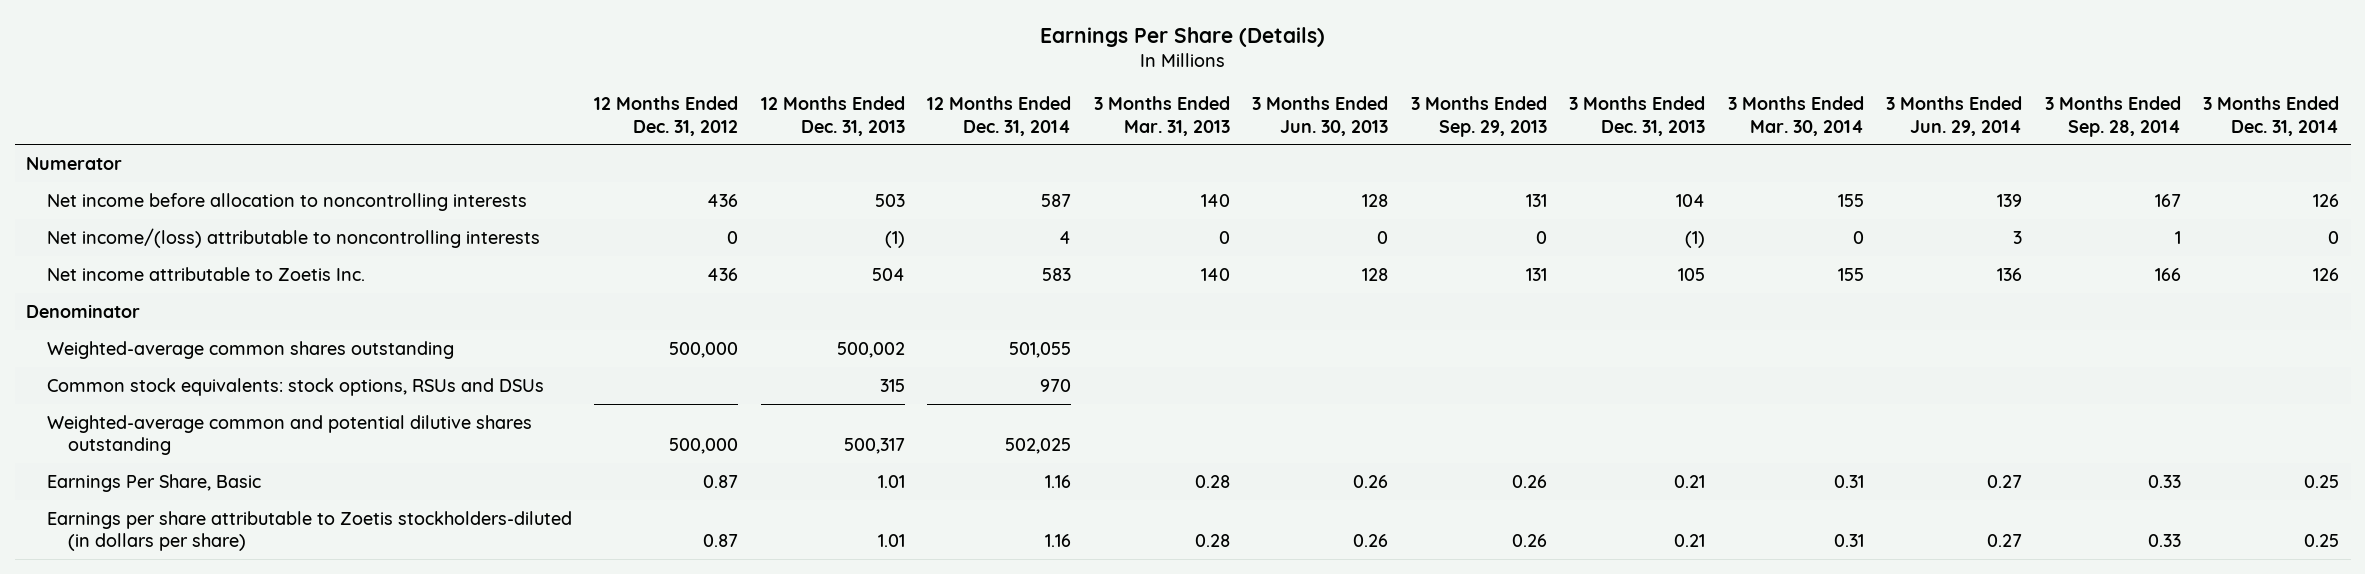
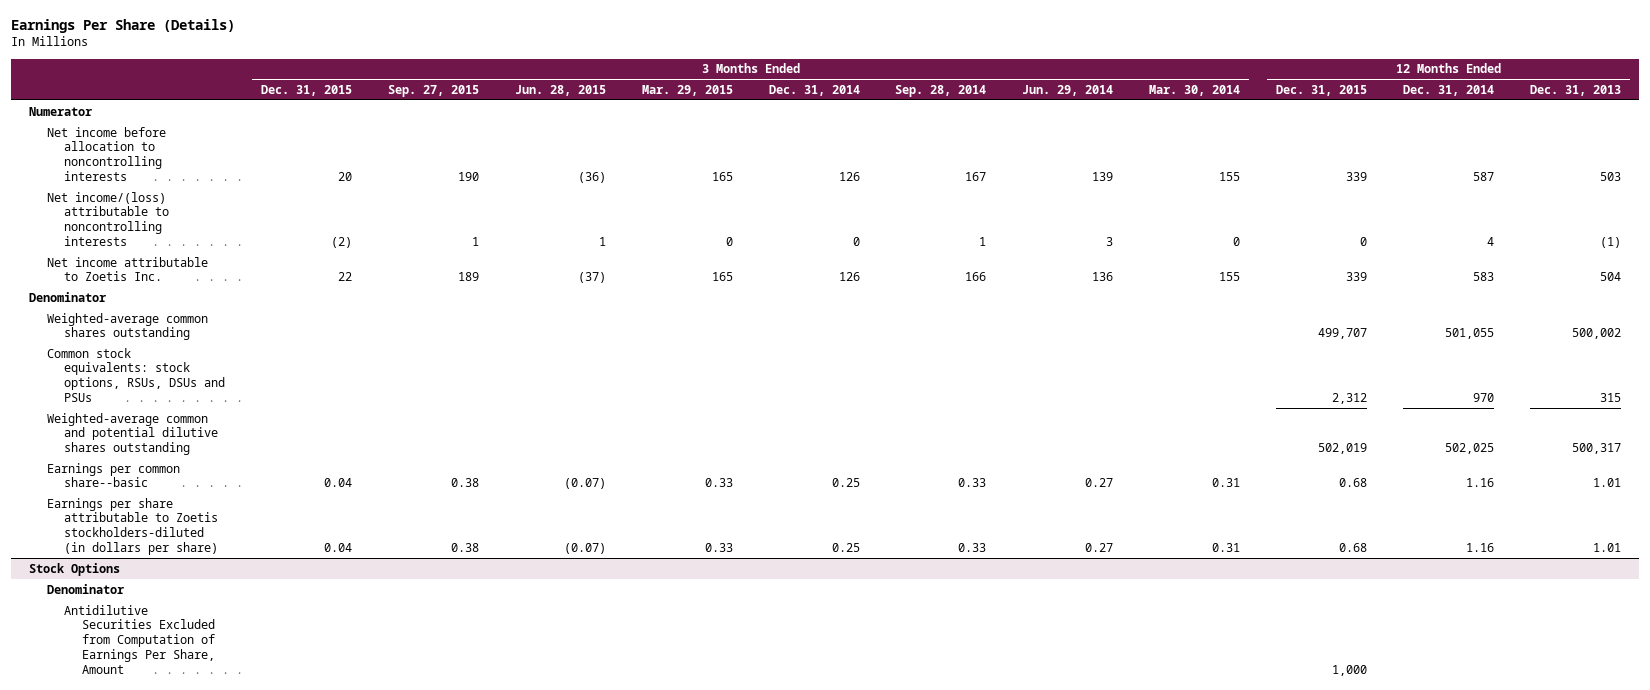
- | 12 Months Ended Dec. 31, 2012 | 12 Months Ended Dec. 31, 2013 | 12 Months Ended Dec. 31, 2014 | 3 Months Ended Mar. 31, 2013 | 3 Months Ended Jun. 30, 2013 | 3 Months Ended Sep. 29, 2013 | 3 Months Ended Dec. 31, 2013 | 3 Months Ended Mar. 30, 2014 | 3 Months Ended Jun. 29, 2014 | 3 Months Ended Sep. 28, 2014 | 3 Months Ended Dec. 31, 2014
+ | 3 Months Ended Dec. 31, 2015 | 3 Months Ended Sep. 27, 2015 | 3 Months Ended Jun. 28, 2015 | 3 Months Ended Mar. 29, 2015 | 3 Months Ended Dec. 31, 2014 | 3 Months Ended Sep. 28, 2014 | 3 Months Ended Jun. 29, 2014 | 3 Months Ended Mar. 30, 2014 | 12 Months Ended Dec. 31, 2015 | 12 Months Ended Dec. 31, 2014 | 12 Months Ended Dec. 31, 2013
- Common stock equivalents: stock options, RSUs and DSUs | | 315 | 970 | | | | | | | |
+ Common stock equivalents: stock options, RSUs, DSUs and PSUs | | | | | | | | | 2,312 | 970 | 315
- Earnings Per Share, Basic | 0.87 | 1.01 | 1.16 | 0.28 | 0.26 | 0.26 | 0.21 | 0.31 | 0.27 | 0.33 | 0.25
+ Earnings per common share--basic | 0.04 | 0.38 | (0.07) | 0.33 | 0.25 | 0.33 | 0.27 | 0.31 | 0.68 | 1.16 | 1.01
+ Stock Options
+ Denominator
+ Antidilutive Securities Excluded from Computation of Earnings Per Share, Amount | | | | | | | | | 1,000 | |

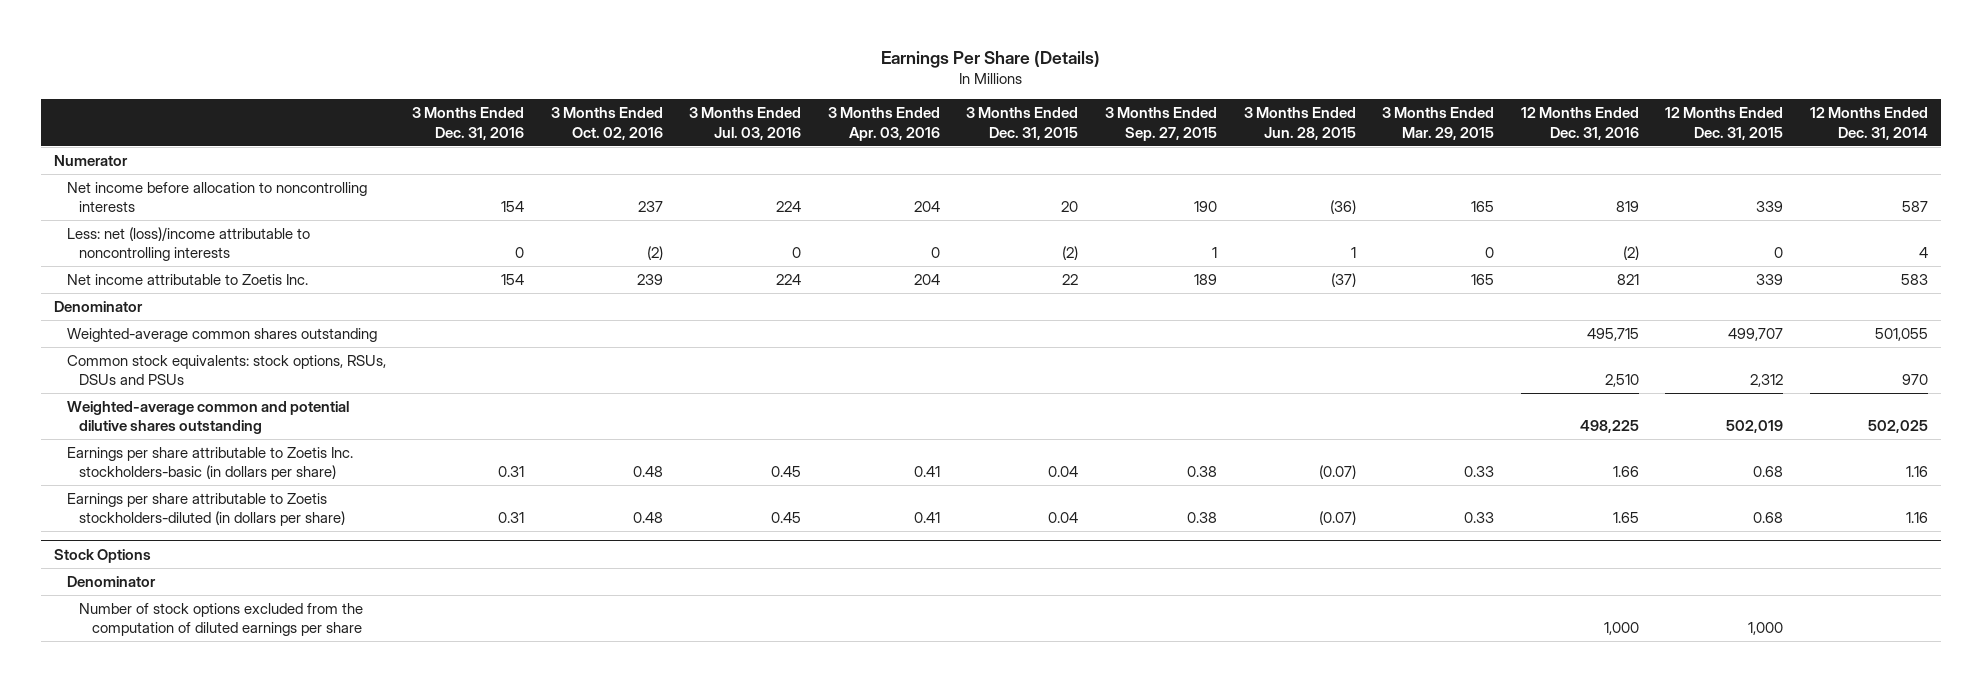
- | 3 Months Ended Dec. 31, 2015 | 3 Months Ended Sep. 27, 2015 | 3 Months Ended Jun. 28, 2015 | 3 Months Ended Mar. 29, 2015 | 3 Months Ended Dec. 31, 2014 | 3 Months Ended Sep. 28, 2014 | 3 Months Ended Jun. 29, 2014 | 3 Months Ended Mar. 30, 2014 | 12 Months Ended Dec. 31, 2015 | 12 Months Ended Dec. 31, 2014 | 12 Months Ended Dec. 31, 2013
+ | 3 Months Ended Dec. 31, 2016 | 3 Months Ended Oct. 02, 2016 | 3 Months Ended Jul. 03, 2016 | 3 Months Ended Apr. 03, 2016 | 3 Months Ended Dec. 31, 2015 | 3 Months Ended Sep. 27, 2015 | 3 Months Ended Jun. 28, 2015 | 3 Months Ended Mar. 29, 2015 | 12 Months Ended Dec. 31, 2016 | 12 Months Ended Dec. 31, 2015 | 12 Months Ended Dec. 31, 2014
- Net income/(loss) attributable to noncontrolling interests | (2) | 1 | 1 | 0 | 0 | 1 | 3 | 0 | 0 | 4 | (1)
+ Less: net (loss)/income attributable to noncontrolling interests | 0 | (2) | 0 | 0 | (2) | 1 | 1 | 0 | (2) | 0 | 4
- Earnings per common share--basic | 0.04 | 0.38 | (0.07) | 0.33 | 0.25 | 0.33 | 0.27 | 0.31 | 0.68 | 1.16 | 1.01
+ Earnings per share attributable to Zoetis Inc. stockholders-basic (in dollars per share) | 0.31 | 0.48 | 0.45 | 0.41 | 0.04 | 0.38 | (0.07) | 0.33 | 1.66 | 0.68 | 1.16
@ Stock Options
- Antidilutive Securities Excluded from Computation of Earnings Per Share, Amount | | | | | | | | | 1,000 | |
+ Number of stock options excluded from the computation of diluted earnings per share | | | | | | | | | 1,000 | 1,000 |

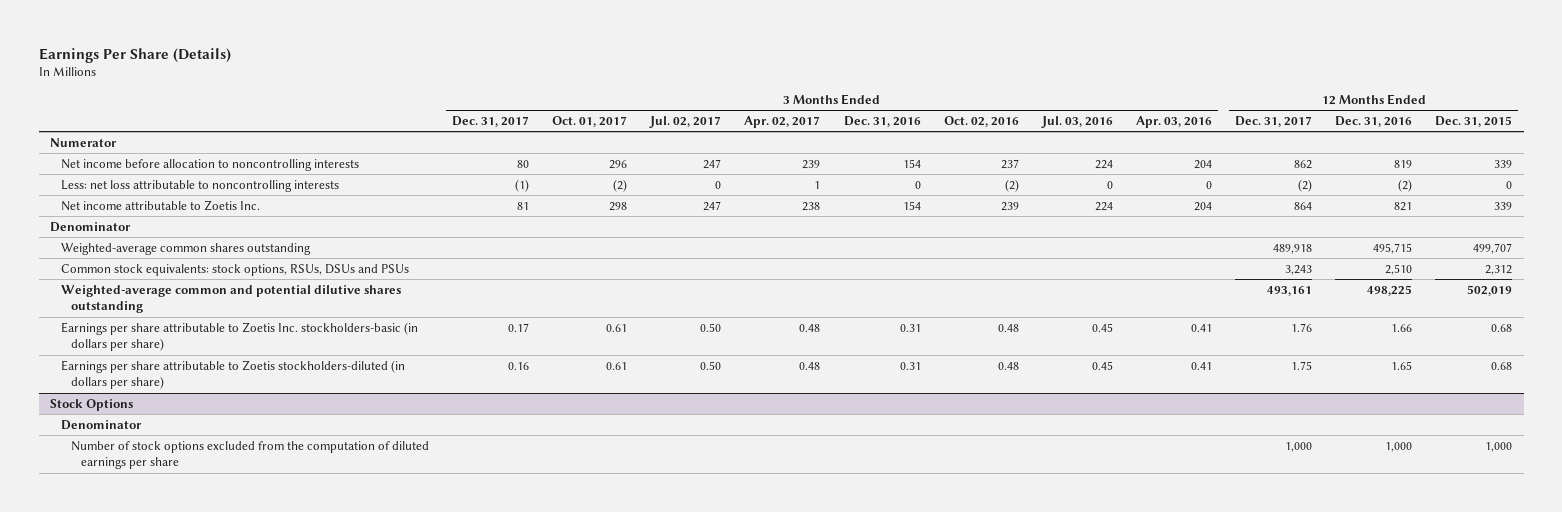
- | 3 Months Ended Dec. 31, 2016 | 3 Months Ended Oct. 02, 2016 | 3 Months Ended Jul. 03, 2016 | 3 Months Ended Apr. 03, 2016 | 3 Months Ended Dec. 31, 2015 | 3 Months Ended Sep. 27, 2015 | 3 Months Ended Jun. 28, 2015 | 3 Months Ended Mar. 29, 2015 | 12 Months Ended Dec. 31, 2016 | 12 Months Ended Dec. 31, 2015 | 12 Months Ended Dec. 31, 2014
+ | 3 Months Ended Dec. 31, 2017 | 3 Months Ended Oct. 01, 2017 | 3 Months Ended Jul. 02, 2017 | 3 Months Ended Apr. 02, 2017 | 3 Months Ended Dec. 31, 2016 | 3 Months Ended Oct. 02, 2016 | 3 Months Ended Jul. 03, 2016 | 3 Months Ended Apr. 03, 2016 | 12 Months Ended Dec. 31, 2017 | 12 Months Ended Dec. 31, 2016 | 12 Months Ended Dec. 31, 2015
- Less: net (loss)/income attributable to noncontrolling interests | 0 | (2) | 0 | 0 | (2) | 1 | 1 | 0 | (2) | 0 | 4
+ Less: net loss attributable to noncontrolling interests | (1) | (2) | 0 | 1 | 0 | (2) | 0 | 0 | (2) | (2) | 0

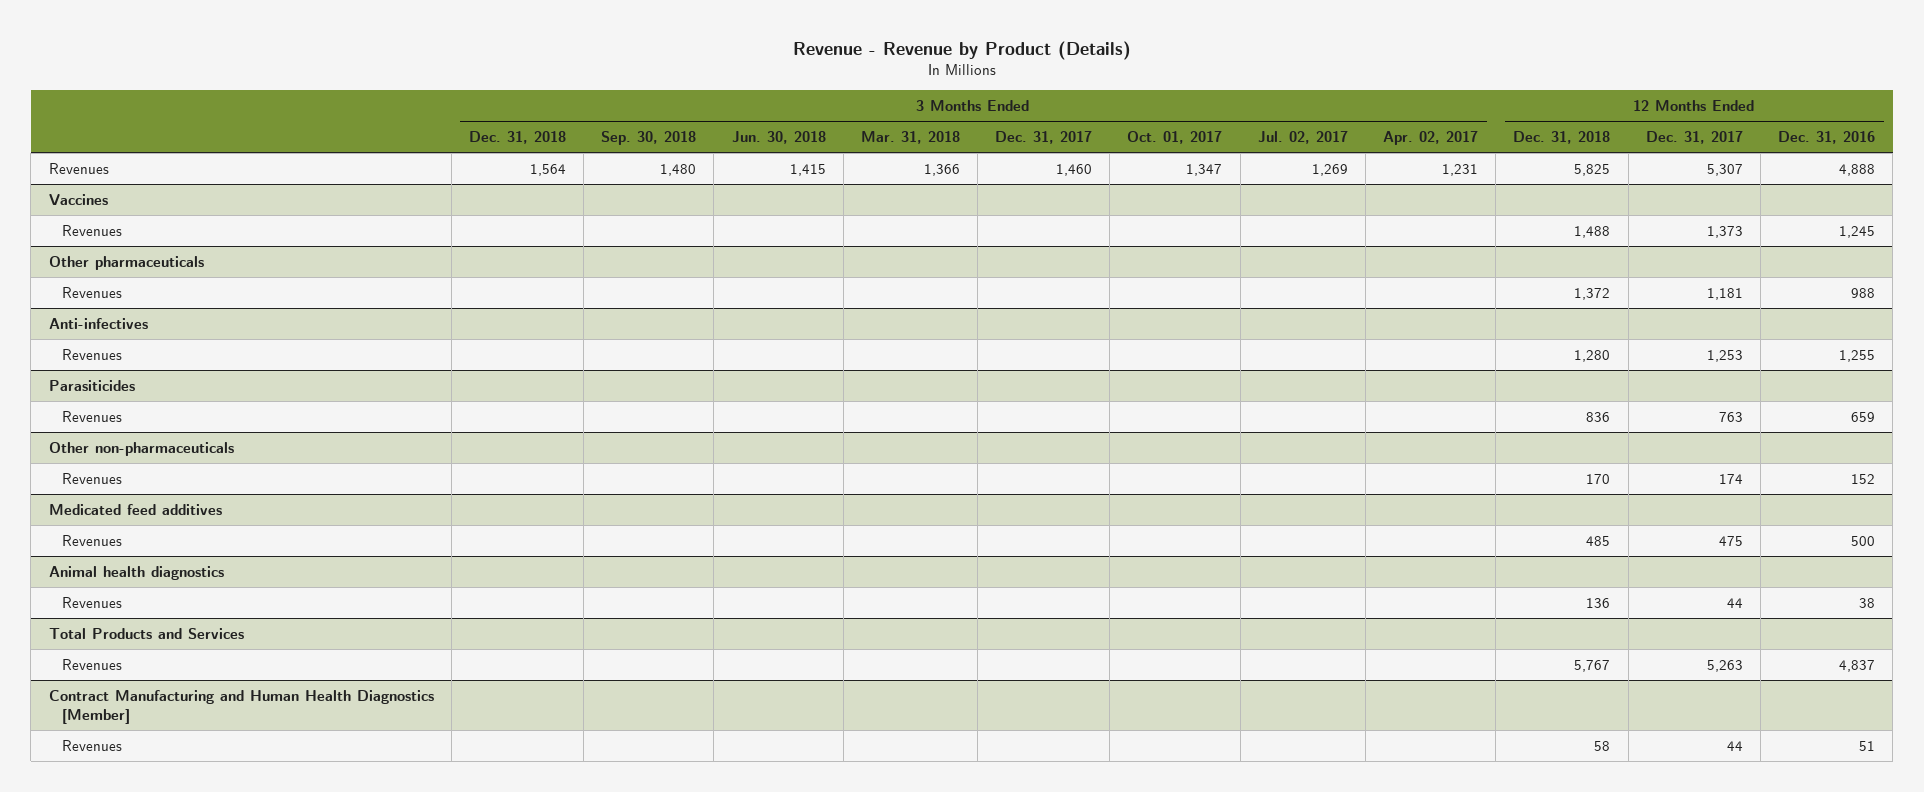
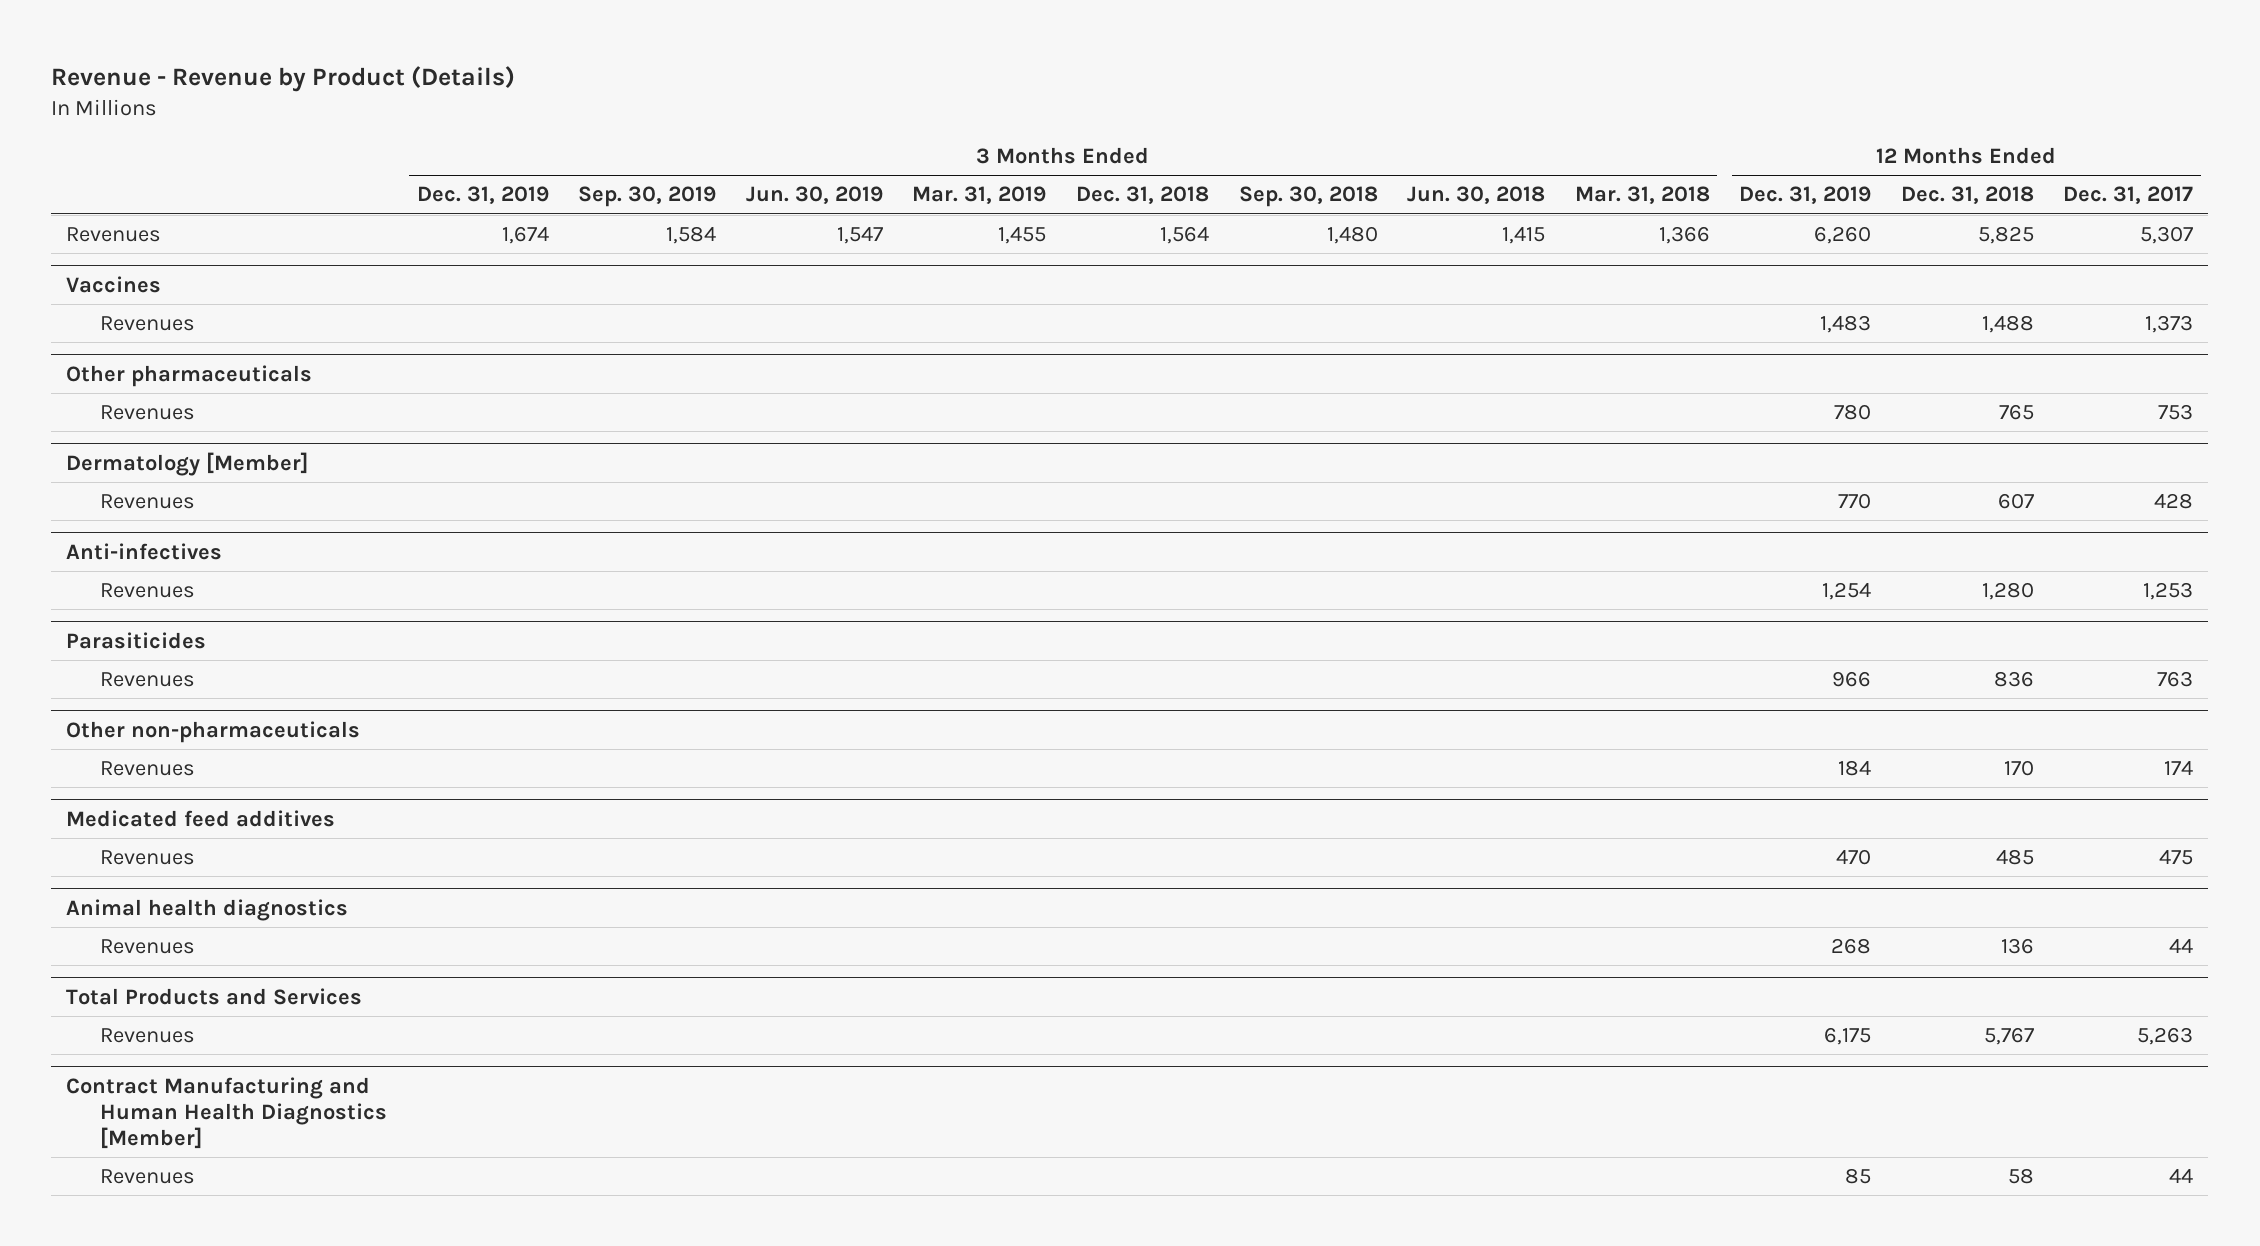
- | 3 Months Ended Dec. 31, 2018 | 3 Months Ended Sep. 30, 2018 | 3 Months Ended Jun. 30, 2018 | 3 Months Ended Mar. 31, 2018 | 3 Months Ended Dec. 31, 2017 | 3 Months Ended Oct. 01, 2017 | 3 Months Ended Jul. 02, 2017 | 3 Months Ended Apr. 02, 2017 | 12 Months Ended Dec. 31, 2018 | 12 Months Ended Dec. 31, 2017 | 12 Months Ended Dec. 31, 2016
+ | 3 Months Ended Dec. 31, 2019 | 3 Months Ended Sep. 30, 2019 | 3 Months Ended Jun. 30, 2019 | 3 Months Ended Mar. 31, 2019 | 3 Months Ended Dec. 31, 2018 | 3 Months Ended Sep. 30, 2018 | 3 Months Ended Jun. 30, 2018 | 3 Months Ended Mar. 31, 2018 | 12 Months Ended Dec. 31, 2019 | 12 Months Ended Dec. 31, 2018 | 12 Months Ended Dec. 31, 2017
@ Other pharmaceuticals
- Revenues | | | | | | | | | 1,372 | 1,181 | 988
+ Revenues | | | | | | | | | 780 | 765 | 753
+ Dermatology [Member]
+ Revenues | | | | | | | | | 770 | 607 | 428

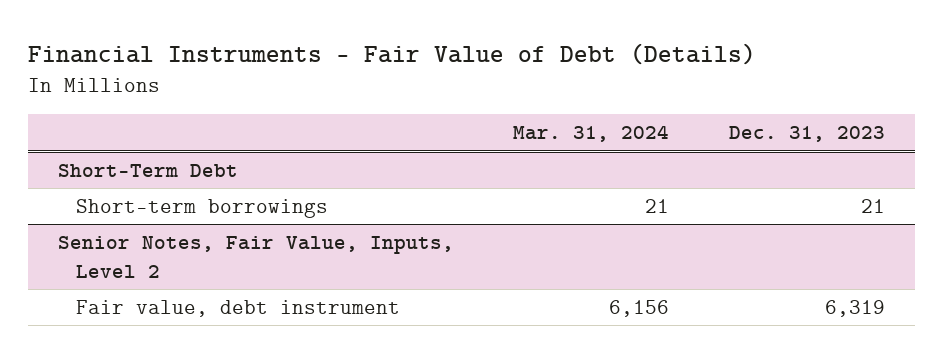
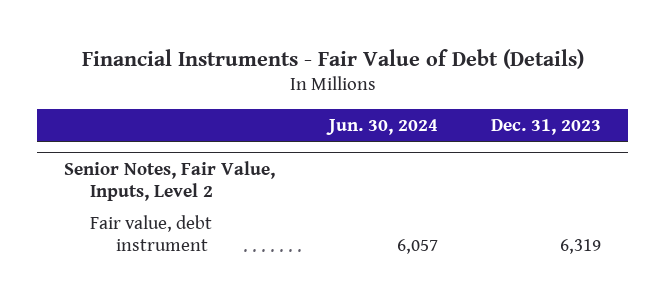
- | Mar. 31, 2024 | Dec. 31, 2023
+ | Jun. 30, 2024 | Dec. 31, 2023
- Short-Term Debt
- Short-term borrowings | 21 | 21

